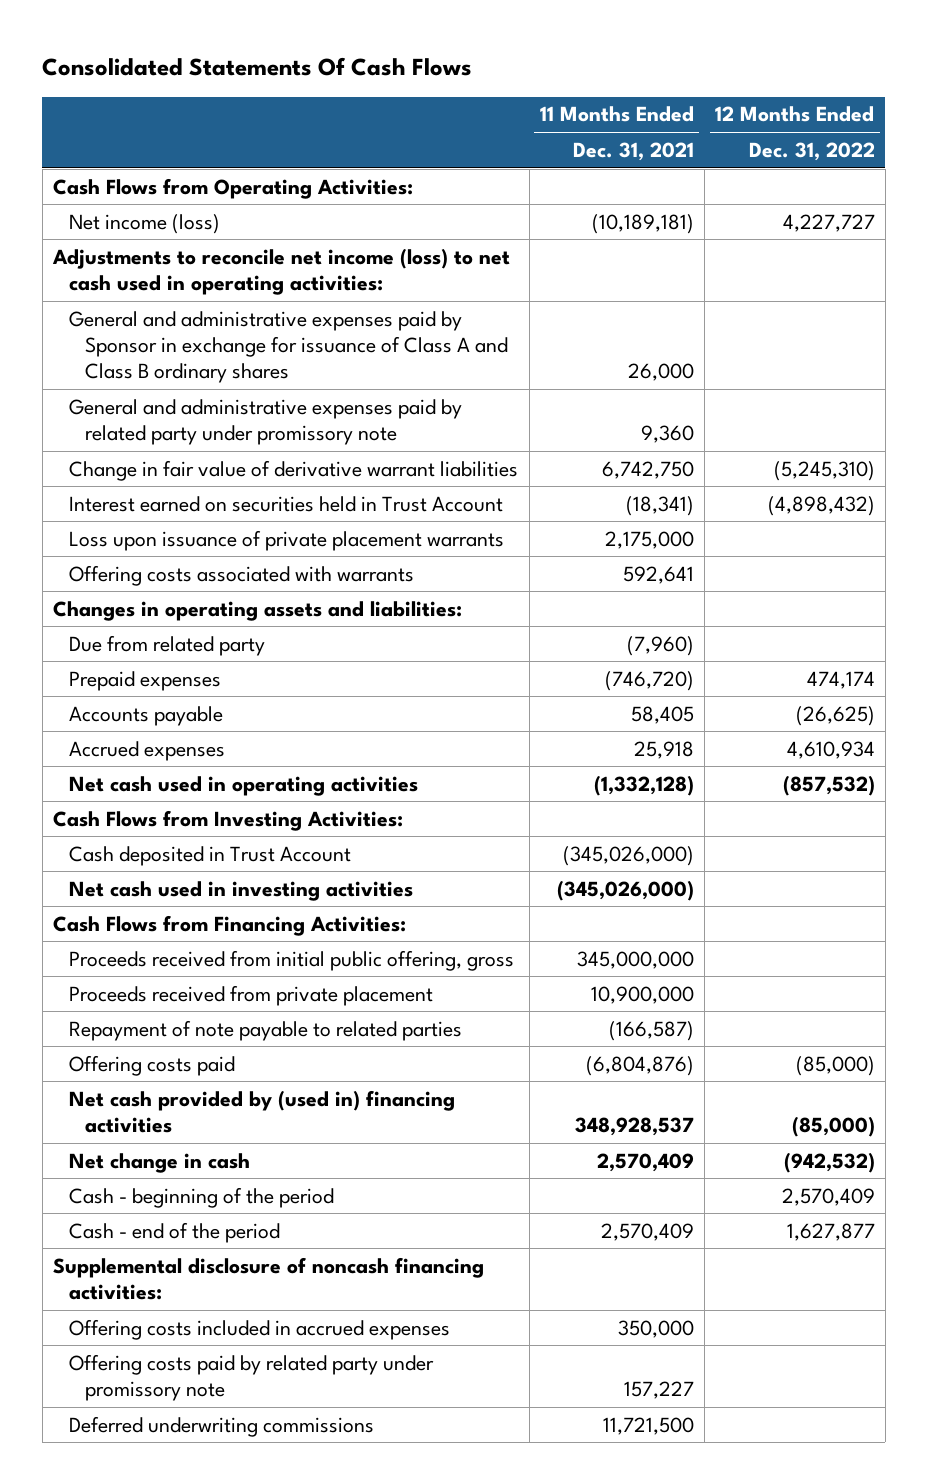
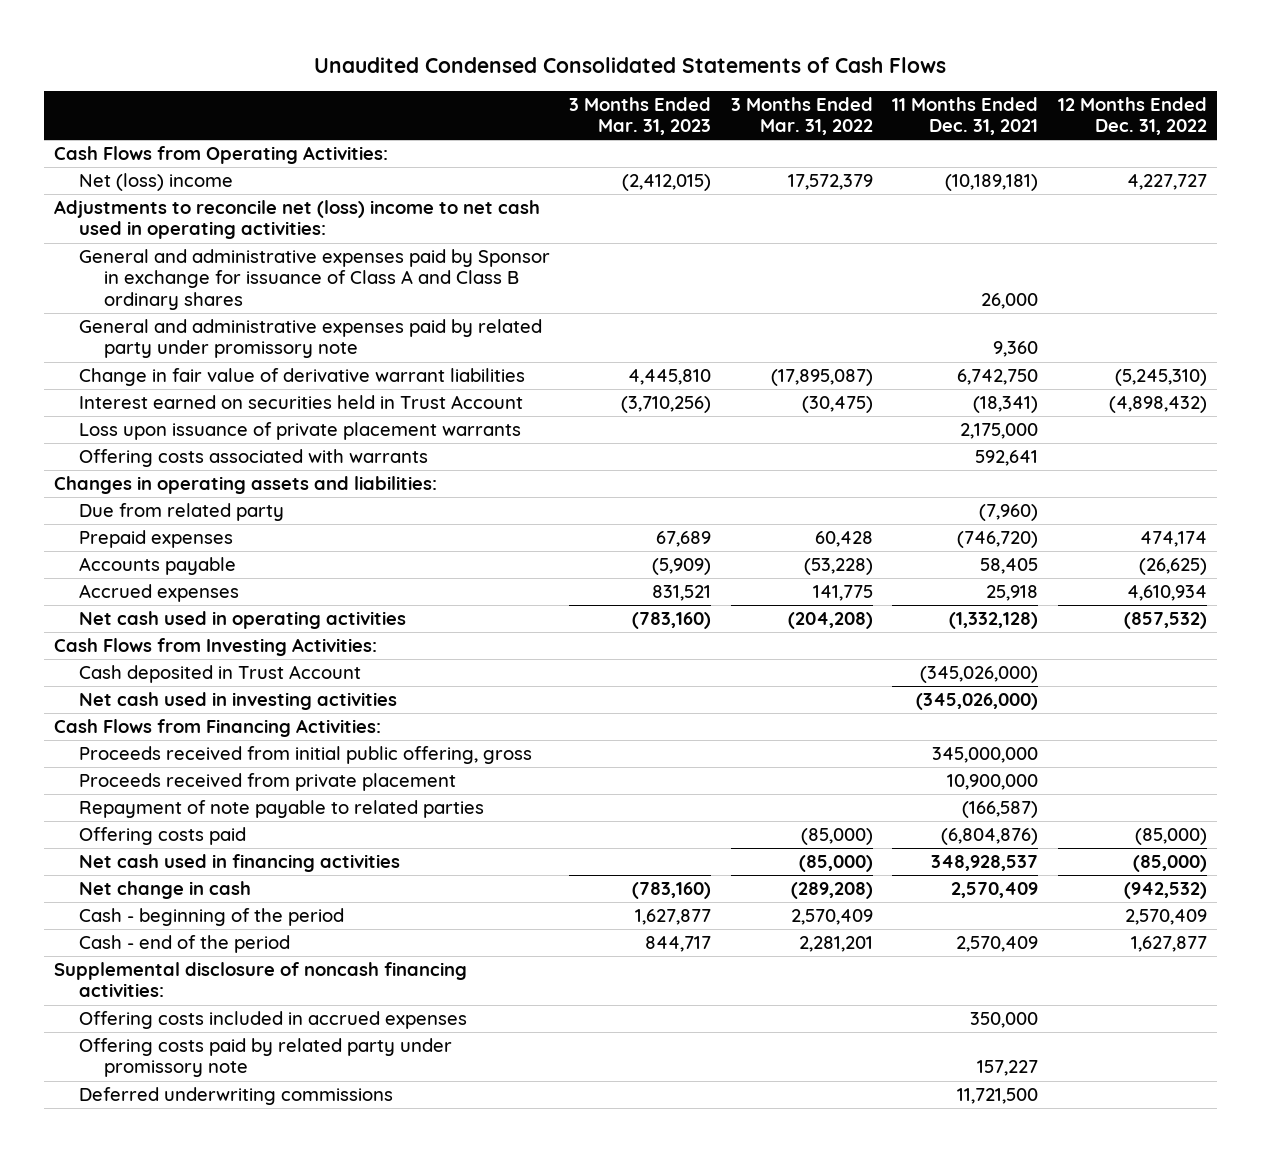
- Consolidated Statements Of Cash Flows
+ Unaudited Condensed Consolidated Statements of Cash Flows
- | 11 Months Ended Dec. 31, 2021 | 12 Months Ended Dec. 31, 2022
+ | 3 Months Ended Mar. 31, 2023 | 3 Months Ended Mar. 31, 2022 | 11 Months Ended Dec. 31, 2021 | 12 Months Ended Dec. 31, 2022
- Net income (loss) | (10,189,181) | 4,227,727
- Adjustments to reconcile net income (loss) to net cash used in operating activities:
+ Net (loss) income | (2,412,015) | 17,572,379 | (10,189,181) | 4,227,727
+ Adjustments to reconcile net (loss) income to net cash used in operating activities:
- Net cash provided by (used in) financing activities | 348,928,537 | (85,000)
+ Net cash used in financing activities | | (85,000) | 348,928,537 | (85,000)

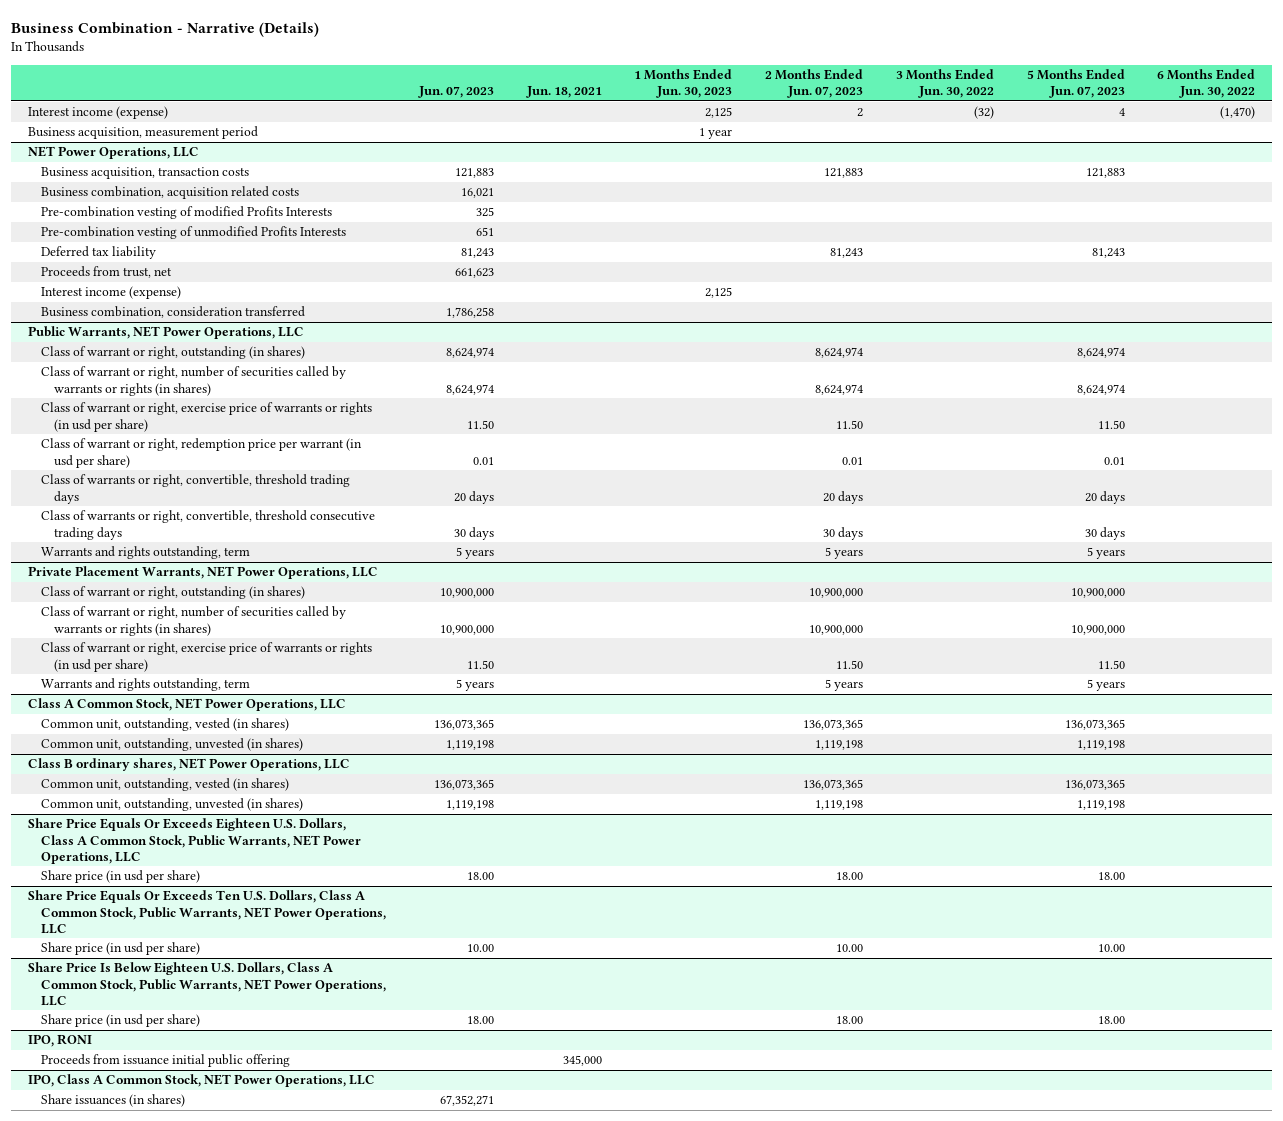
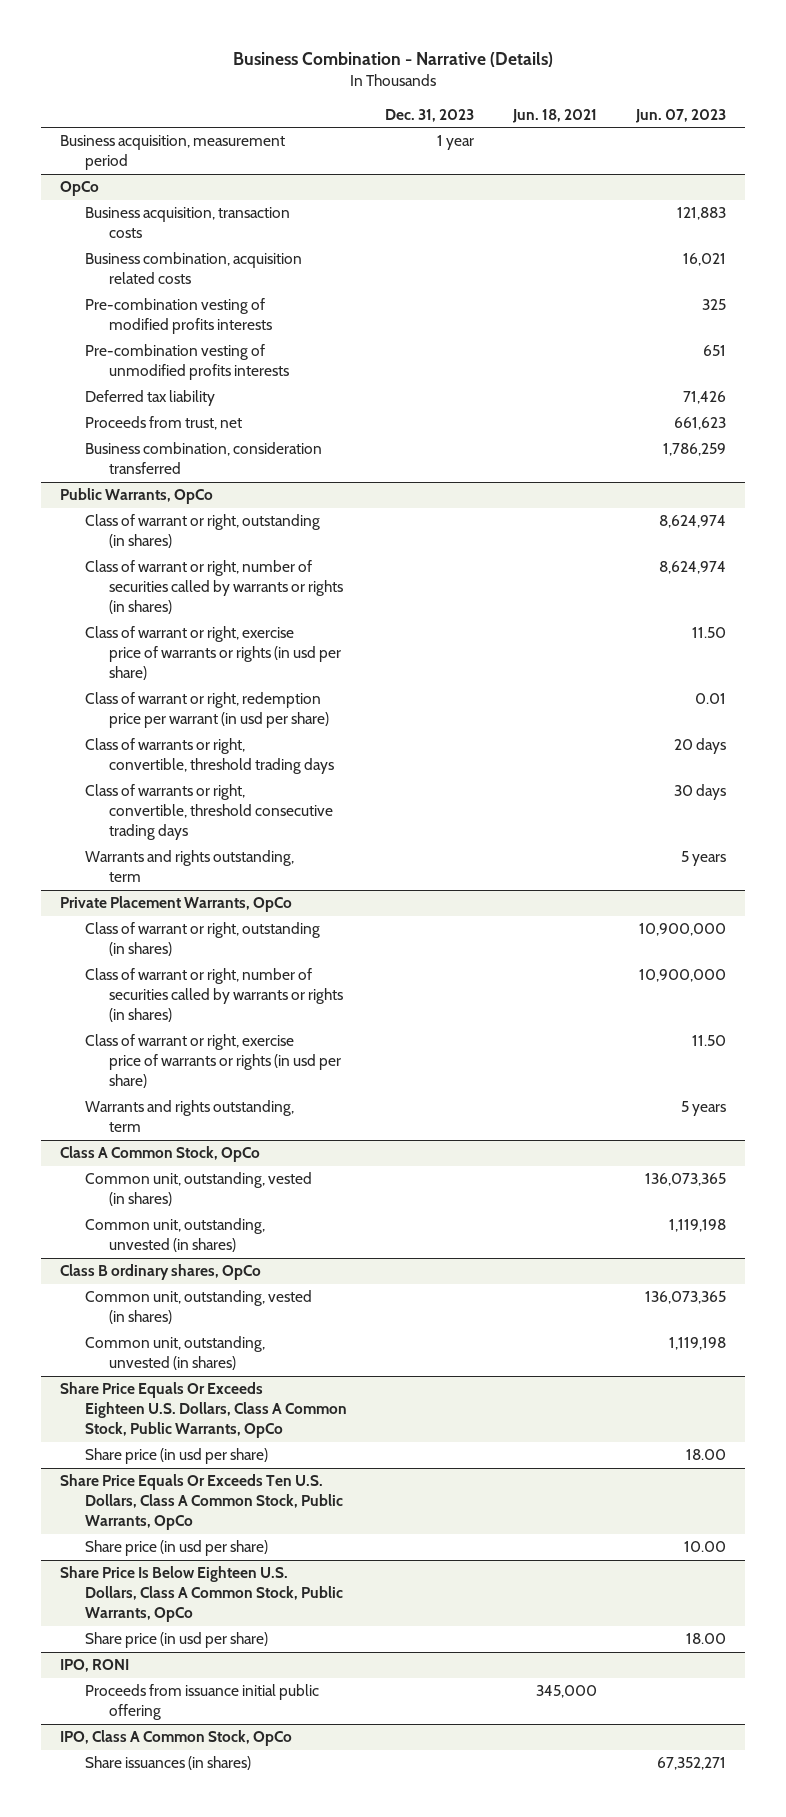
- | Jun. 07, 2023 | Jun. 18, 2021 | 1 Months Ended Jun. 30, 2023 | 2 Months Ended Jun. 07, 2023 | 3 Months Ended Jun. 30, 2022 | 5 Months Ended Jun. 07, 2023 | 6 Months Ended Jun. 30, 2022
+ | Dec. 31, 2023 | Jun. 18, 2021 | Jun. 07, 2023
- Interest income (expense) | | | 2,125 | 2 | (32) | 4 | (1,470)
- NET Power Operations, LLC
+ OpCo
- Pre-combination vesting of modified Profits Interests | 325 | | | | | |
- Pre-combination vesting of unmodified Profits Interests | 651 | | | | | |
- Deferred tax liability | 81,243 | | | 81,243 | | 81,243 |
+ Pre-combination vesting of modified profits interests | | | 325
+ Pre-combination vesting of unmodified profits interests | | | 651
+ Deferred tax liability | | | 71,426
- Interest income (expense) | | | 2,125 | | | |
- Business combination, consideration transferred | 1,786,258 | | | | | |
- Public Warrants, NET Power Operations, LLC
+ Business combination, consideration transferred | | | 1,786,259
+ Public Warrants, OpCo
- Private Placement Warrants, NET Power Operations, LLC
+ Private Placement Warrants, OpCo
- Class A Common Stock, NET Power Operations, LLC
+ Class A Common Stock, OpCo
- Class B ordinary shares, NET Power Operations, LLC
+ Class B ordinary shares, OpCo
- Share Price Equals Or Exceeds Eighteen U.S. Dollars, Class A Common Stock, Public Warrants, NET Power Operations, LLC
+ Share Price Equals Or Exceeds Eighteen U.S. Dollars, Class A Common Stock, Public Warrants, OpCo
- Share Price Equals Or Exceeds Ten U.S. Dollars, Class A Common Stock, Public Warrants, NET Power Operations, LLC
+ Share Price Equals Or Exceeds Ten U.S. Dollars, Class A Common Stock, Public Warrants, OpCo
- Share Price Is Below Eighteen U.S. Dollars, Class A Common Stock, Public Warrants, NET Power Operations, LLC
+ Share Price Is Below Eighteen U.S. Dollars, Class A Common Stock, Public Warrants, OpCo
- IPO, Class A Common Stock, NET Power Operations, LLC
+ IPO, Class A Common Stock, OpCo

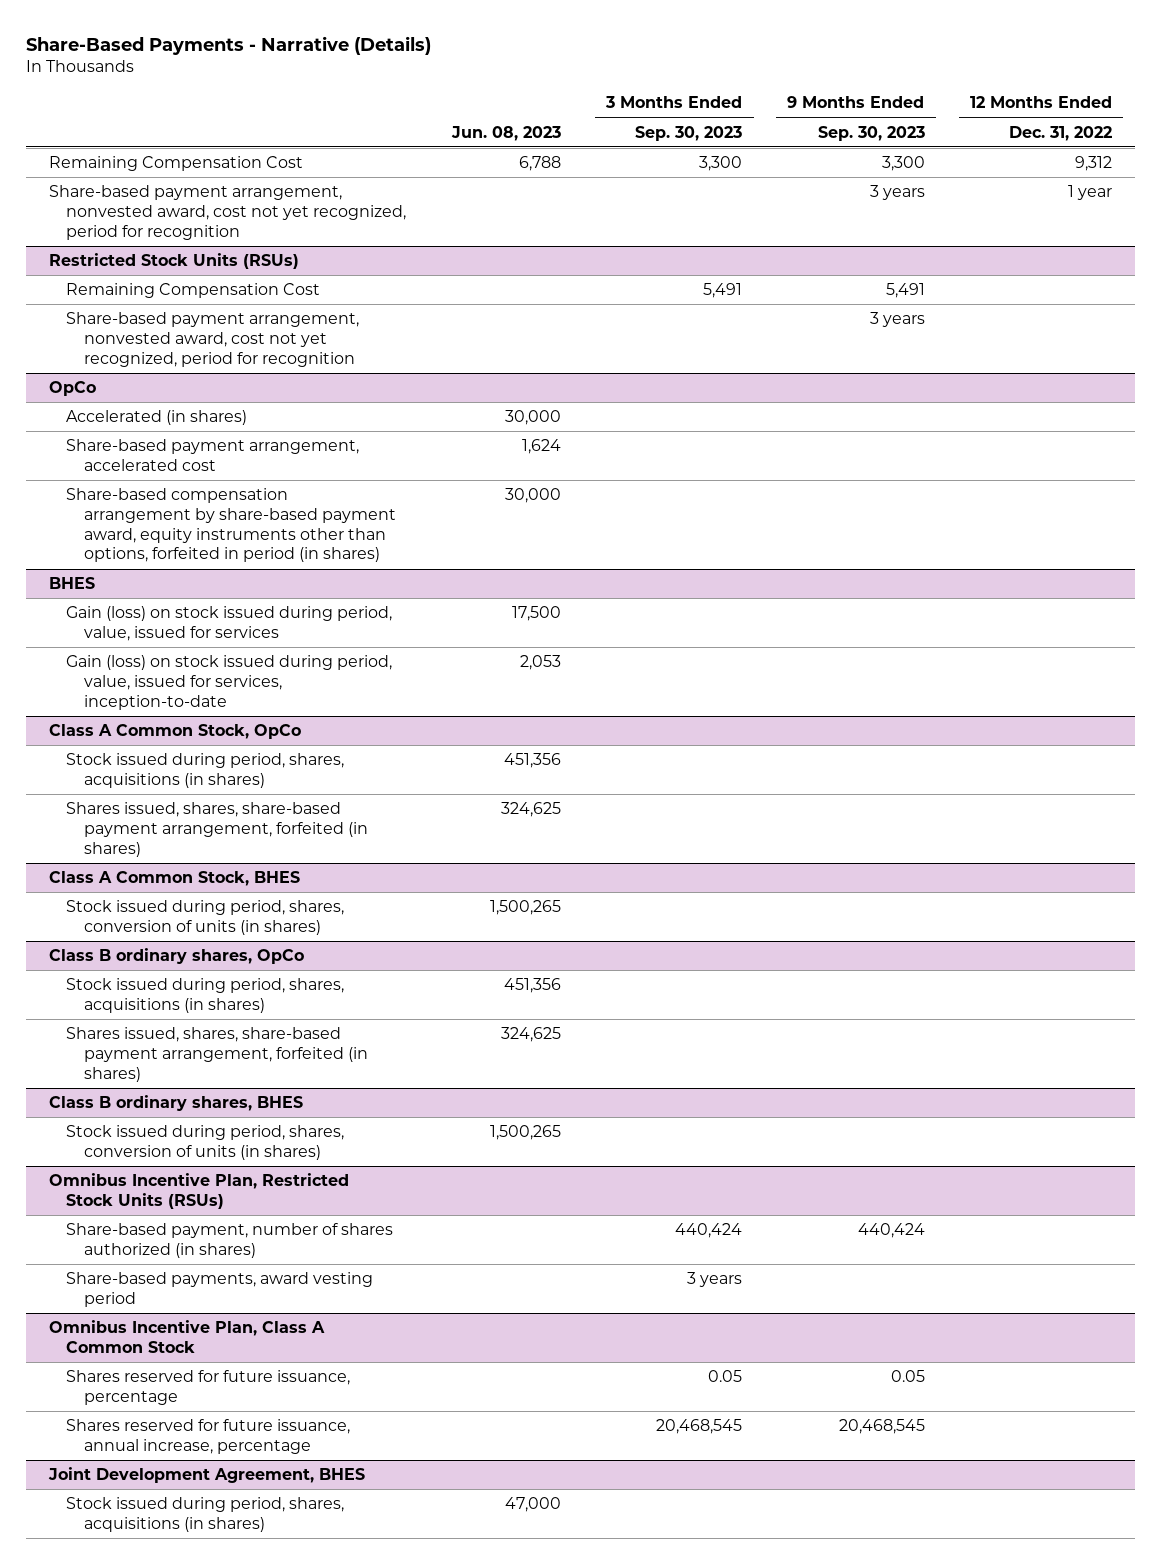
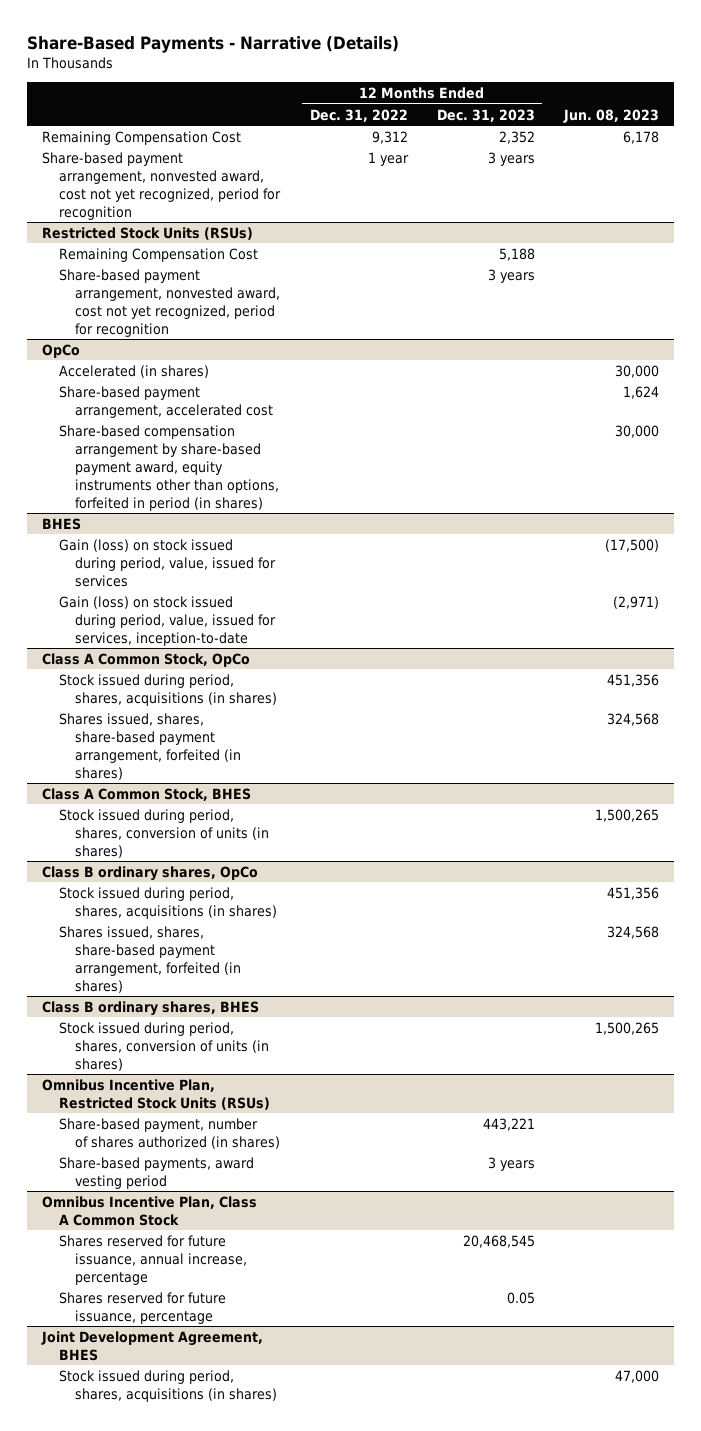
- | Jun. 08, 2023 | 3 Months Ended Sep. 30, 2023 | 9 Months Ended Sep. 30, 2023 | 12 Months Ended Dec. 31, 2022
+ | 12 Months Ended Dec. 31, 2022 | 12 Months Ended Dec. 31, 2023 | Jun. 08, 2023
- Remaining Compensation Cost | 6,788 | 3,300 | 3,300 | 9,312
+ Remaining Compensation Cost | 9,312 | 2,352 | 6,178
@ BHES
- Gain (loss) on stock issued during period, value, issued for services | 17,500 | | |
- Gain (loss) on stock issued during period, value, issued for services, inception-to-date | 2,053 | | |
+ Gain (loss) on stock issued during period, value, issued for services | | | (17,500)
+ Gain (loss) on stock issued during period, value, issued for services, inception-to-date | | | (2,971)
@ Class A Common Stock, OpCo
- Shares issued, shares, share-based payment arrangement, forfeited (in shares) | 324,625 | | |
+ Shares issued, shares, share-based payment arrangement, forfeited (in shares) | | | 324,568
@ Class B ordinary shares, OpCo
- Shares issued, shares, share-based payment arrangement, forfeited (in shares) | 324,625 | | |
+ Shares issued, shares, share-based payment arrangement, forfeited (in shares) | | | 324,568
@ Omnibus Incentive Plan, Class A Common Stock
moved down: Shares reserved for future issuance, percentage | | 0.05 |

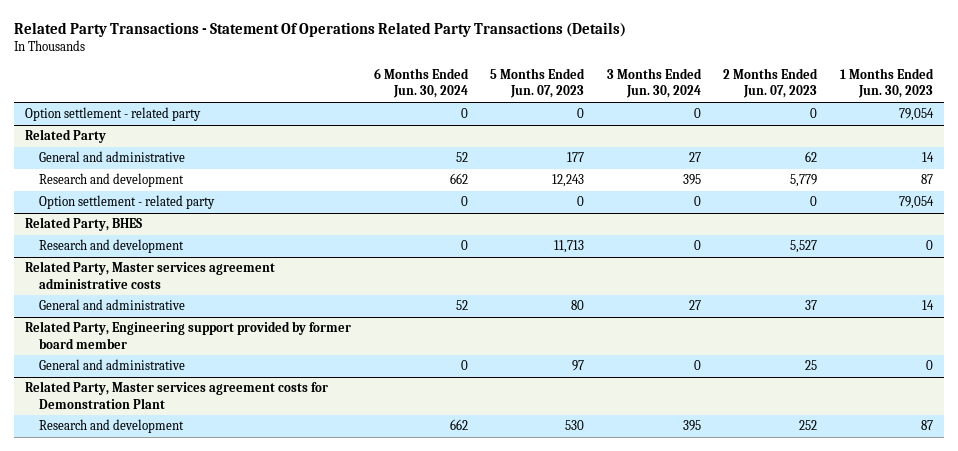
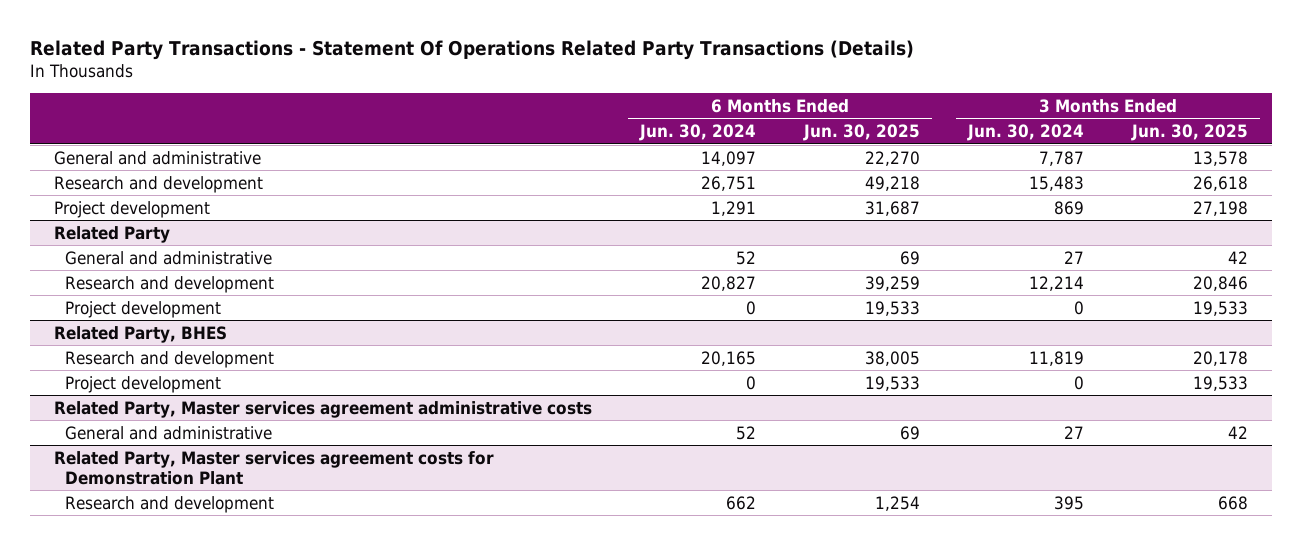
- | 6 Months Ended Jun. 30, 2024 | 5 Months Ended Jun. 07, 2023 | 3 Months Ended Jun. 30, 2024 | 2 Months Ended Jun. 07, 2023 | 1 Months Ended Jun. 30, 2023
+ | 6 Months Ended Jun. 30, 2024 | 6 Months Ended Jun. 30, 2025 | 3 Months Ended Jun. 30, 2024 | 3 Months Ended Jun. 30, 2025
- Option settlement - related party | 0 | 0 | 0 | 0 | 79,054
+ General and administrative | 14,097 | 22,270 | 7,787 | 13,578
+ Research and development | 26,751 | 49,218 | 15,483 | 26,618
+ Project development | 1,291 | 31,687 | 869 | 27,198
@ Related Party
- Research and development | 662 | 12,243 | 395 | 5,779 | 87
- Option settlement - related party | 0 | 0 | 0 | 0 | 79,054
+ Research and development | 20,827 | 39,259 | 12,214 | 20,846
+ Project development | 0 | 19,533 | 0 | 19,533
@ Related Party, BHES
- Research and development | 0 | 11,713 | 0 | 5,527 | 0
+ Research and development | 20,165 | 38,005 | 11,819 | 20,178
+ Project development | 0 | 19,533 | 0 | 19,533
- Related Party, Engineering support provided by former board member
- General and administrative | 0 | 97 | 0 | 25 | 0

